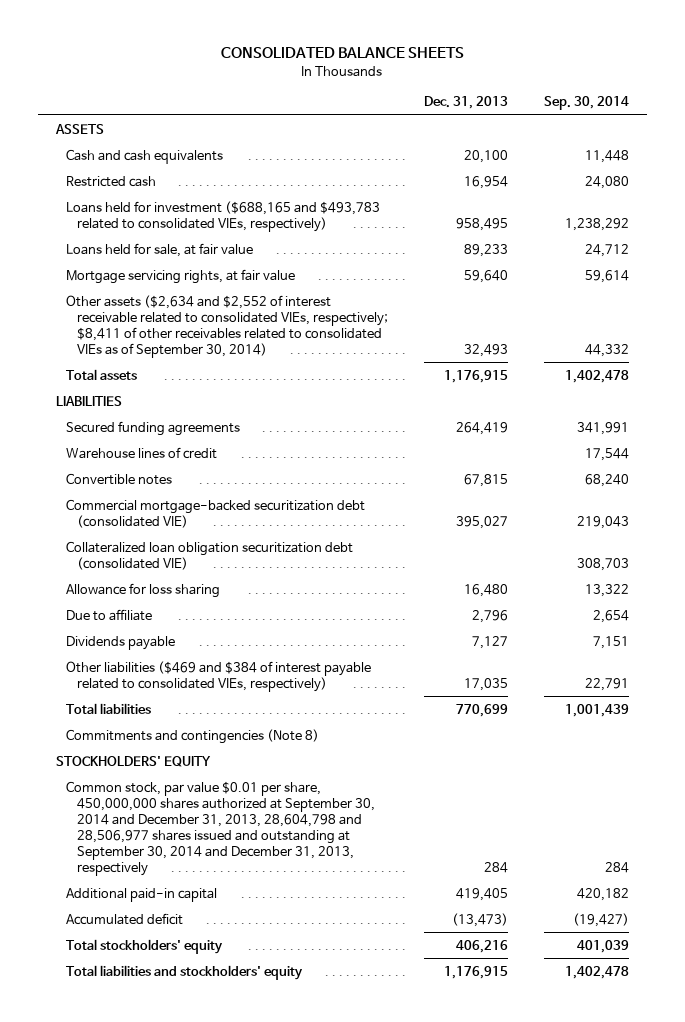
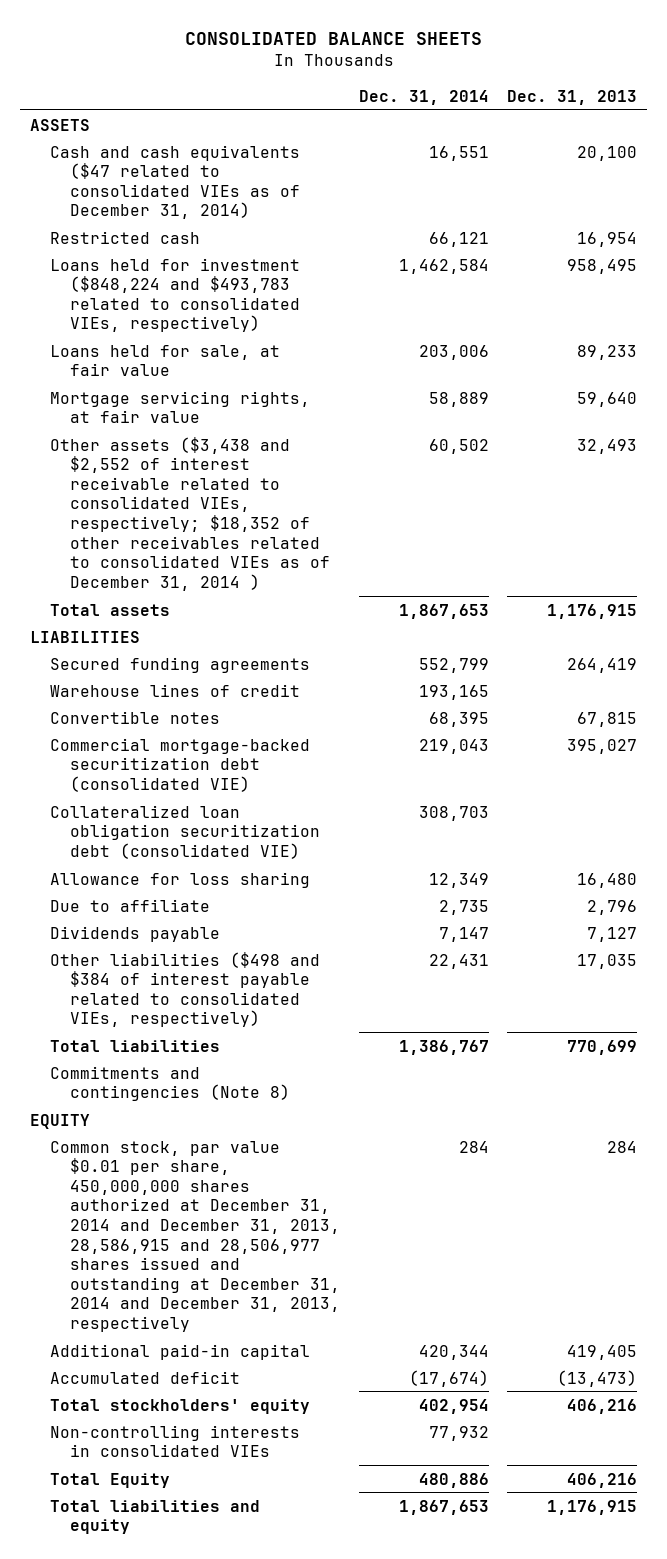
- | Dec. 31, 2013 | Sep. 30, 2014
+ | Dec. 31, 2014 | Dec. 31, 2013
- Cash and cash equivalents | 20,100 | 11,448
+ Cash and cash equivalents ($47 related to consolidated VIEs as of December 31, 2014) | 16,551 | 20,100
- Loans held for investment ($688,165 and $493,783 related to consolidated VIEs, respectively) | 958,495 | 1,238,292
+ Loans held for investment ($848,224 and $493,783 related to consolidated VIEs, respectively) | 1,462,584 | 958,495
- Other assets ($2,634 and $2,552 of interest receivable related to consolidated VIEs, respectively; $8,411 of other receivables related to consolidated VIEs as of September 30, 2014) | 32,493 | 44,332
+ Other assets ($3,438 and $2,552 of interest receivable related to consolidated VIEs, respectively; $18,352 of other receivables related to consolidated VIEs as of December 31, 2014 ) | 60,502 | 32,493
- Other liabilities ($469 and $384 of interest payable related to consolidated VIEs, respectively) | 17,035 | 22,791
+ Other liabilities ($498 and $384 of interest payable related to consolidated VIEs, respectively) | 22,431 | 17,035
- STOCKHOLDERS' EQUITY
- Common stock, par value $0.01 per share, 450,000,000 shares authorized at September 30, 2014 and December 31, 2013, 28,604,798 and 28,506,977 shares issued and outstanding at September 30, 2014 and December 31, 2013, respectively | 284 | 284
+ EQUITY
+ Common stock, par value $0.01 per share, 450,000,000 shares authorized at December 31, 2014 and December 31, 2013, 28,586,915 and 28,506,977 shares issued and outstanding at December 31, 2014 and December 31, 2013, respectively | 284 | 284
- Total liabilities and stockholders' equity | 1,176,915 | 1,402,478
+ Non-controlling interests in consolidated VIEs | 77,932 |
+ Total Equity | 480,886 | 406,216
+ Total liabilities and equity | 1,867,653 | 1,176,915

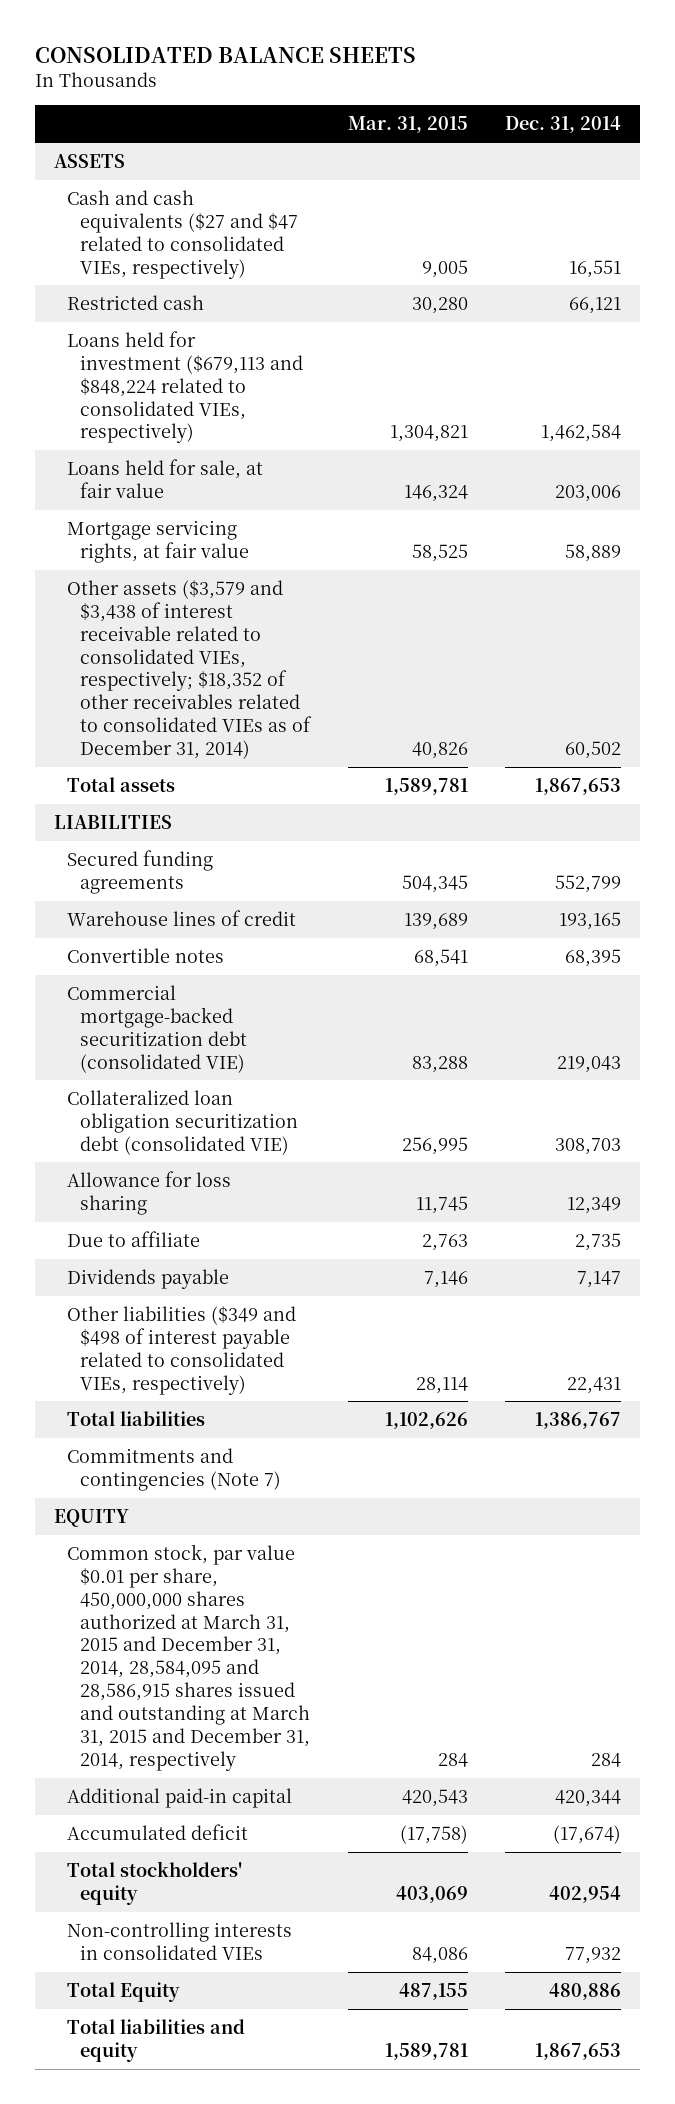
- | Dec. 31, 2014 | Dec. 31, 2013
+ | Mar. 31, 2015 | Dec. 31, 2014
- Cash and cash equivalents ($47 related to consolidated VIEs as of December 31, 2014) | 16,551 | 20,100
+ Cash and cash equivalents ($27 and $47 related to consolidated VIEs, respectively) | 9,005 | 16,551
- Loans held for investment ($848,224 and $493,783 related to consolidated VIEs, respectively) | 1,462,584 | 958,495
+ Loans held for investment ($679,113 and $848,224 related to consolidated VIEs, respectively) | 1,304,821 | 1,462,584
- Other assets ($3,438 and $2,552 of interest receivable related to consolidated VIEs, respectively; $18,352 of other receivables related to consolidated VIEs as of December 31, 2014 ) | 60,502 | 32,493
+ Other assets ($3,579 and $3,438 of interest receivable related to consolidated VIEs, respectively; $18,352 of other receivables related to consolidated VIEs as of December 31, 2014) | 40,826 | 60,502
- Other liabilities ($498 and $384 of interest payable related to consolidated VIEs, respectively) | 22,431 | 17,035
+ Other liabilities ($349 and $498 of interest payable related to consolidated VIEs, respectively) | 28,114 | 22,431
- Commitments and contingencies (Note 8)
+ Commitments and contingencies (Note 7)
- Common stock, par value $0.01 per share, 450,000,000 shares authorized at December 31, 2014 and December 31, 2013, 28,586,915 and 28,506,977 shares issued and outstanding at December 31, 2014 and December 31, 2013, respectively | 284 | 284
+ Common stock, par value $0.01 per share, 450,000,000 shares authorized at March 31, 2015 and December 31, 2014, 28,584,095 and 28,586,915 shares issued and outstanding at March 31, 2015 and December 31, 2014, respectively | 284 | 284

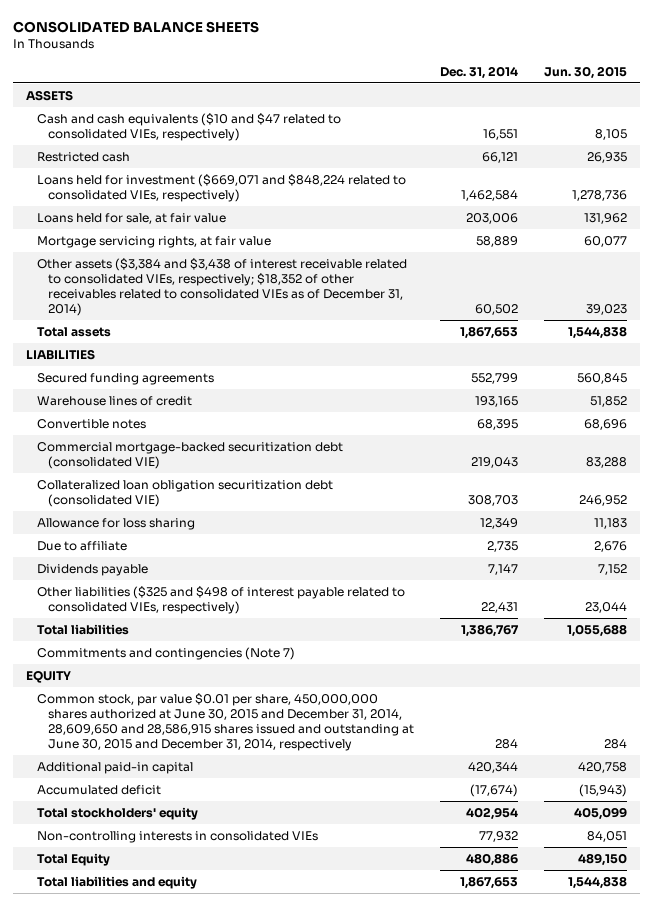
- | Mar. 31, 2015 | Dec. 31, 2014
+ | Dec. 31, 2014 | Jun. 30, 2015
- Cash and cash equivalents ($27 and $47 related to consolidated VIEs, respectively) | 9,005 | 16,551
+ Cash and cash equivalents ($10 and $47 related to consolidated VIEs, respectively) | 16,551 | 8,105
- Loans held for investment ($679,113 and $848,224 related to consolidated VIEs, respectively) | 1,304,821 | 1,462,584
+ Loans held for investment ($669,071 and $848,224 related to consolidated VIEs, respectively) | 1,462,584 | 1,278,736
- Other assets ($3,579 and $3,438 of interest receivable related to consolidated VIEs, respectively; $18,352 of other receivables related to consolidated VIEs as of December 31, 2014) | 40,826 | 60,502
+ Other assets ($3,384 and $3,438 of interest receivable related to consolidated VIEs, respectively; $18,352 of other receivables related to consolidated VIEs as of December 31, 2014) | 60,502 | 39,023
- Other liabilities ($349 and $498 of interest payable related to consolidated VIEs, respectively) | 28,114 | 22,431
+ Other liabilities ($325 and $498 of interest payable related to consolidated VIEs, respectively) | 22,431 | 23,044
- Common stock, par value $0.01 per share, 450,000,000 shares authorized at March 31, 2015 and December 31, 2014, 28,584,095 and 28,586,915 shares issued and outstanding at March 31, 2015 and December 31, 2014, respectively | 284 | 284
+ Common stock, par value $0.01 per share, 450,000,000 shares authorized at June 30, 2015 and December 31, 2014, 28,609,650 and 28,586,915 shares issued and outstanding at June 30, 2015 and December 31, 2014, respectively | 284 | 284

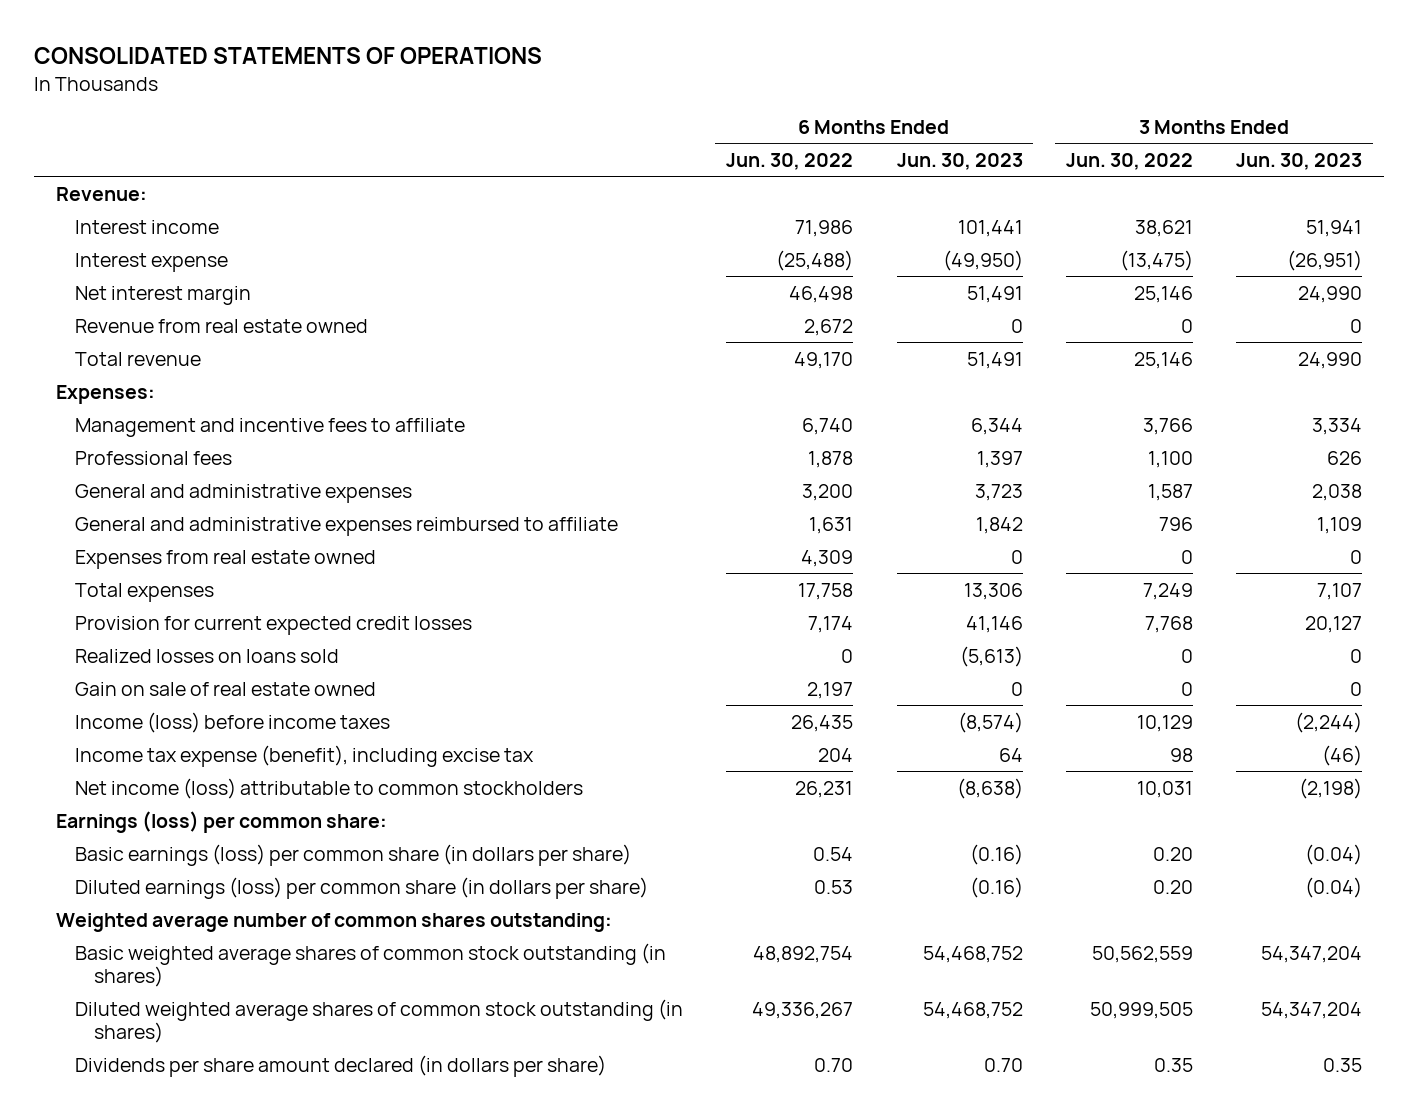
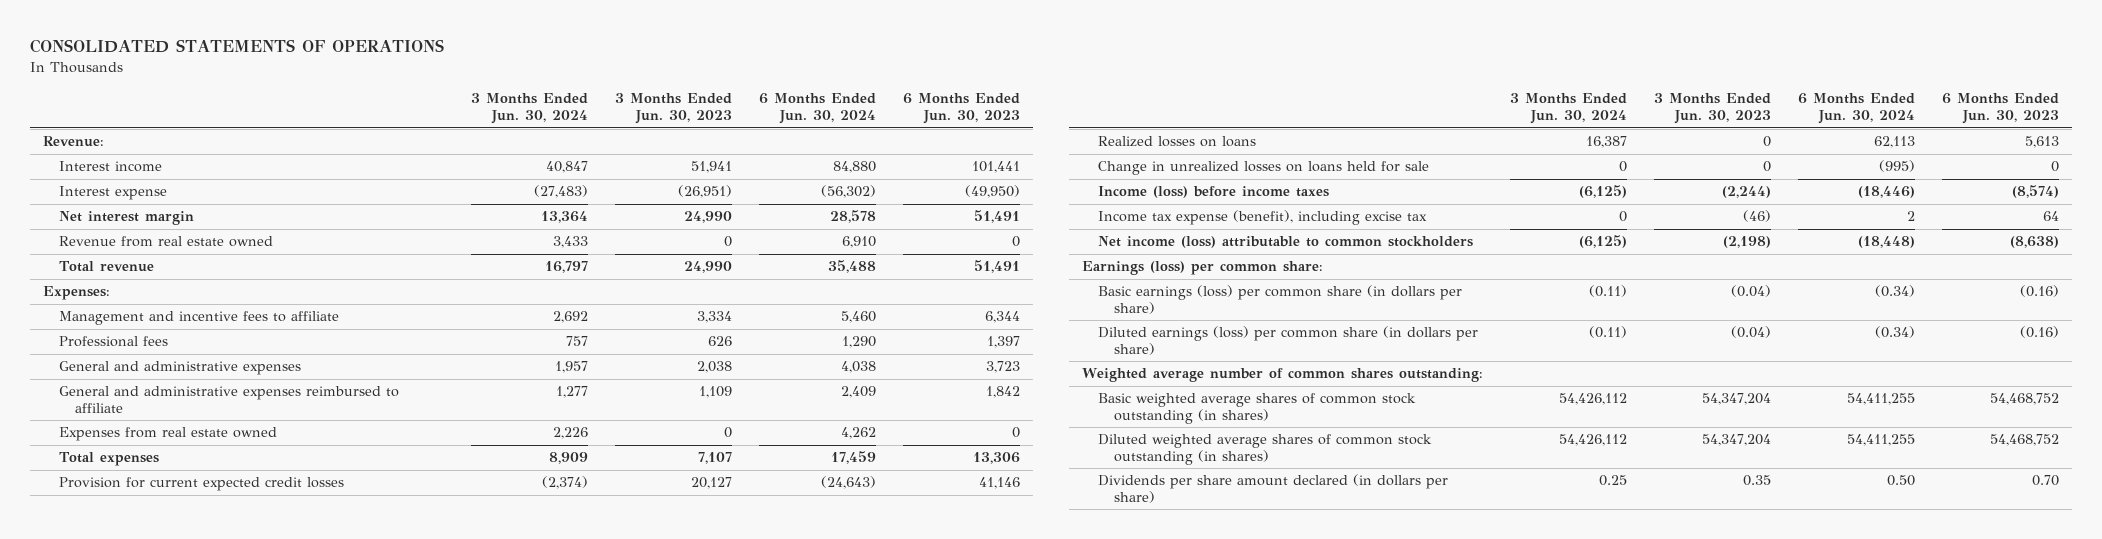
- | 6 Months Ended Jun. 30, 2022 | 6 Months Ended Jun. 30, 2023 | 3 Months Ended Jun. 30, 2022 | 3 Months Ended Jun. 30, 2023
+ | 3 Months Ended Jun. 30, 2024 | 3 Months Ended Jun. 30, 2023 | 6 Months Ended Jun. 30, 2024 | 6 Months Ended Jun. 30, 2023
- Realized losses on loans sold | 0 | (5,613) | 0 | 0
- Gain on sale of real estate owned | 2,197 | 0 | 0 | 0
+ Realized losses on loans | 16,387 | 0 | 62,113 | 5,613
+ Change in unrealized losses on loans held for sale | 0 | 0 | (995) | 0

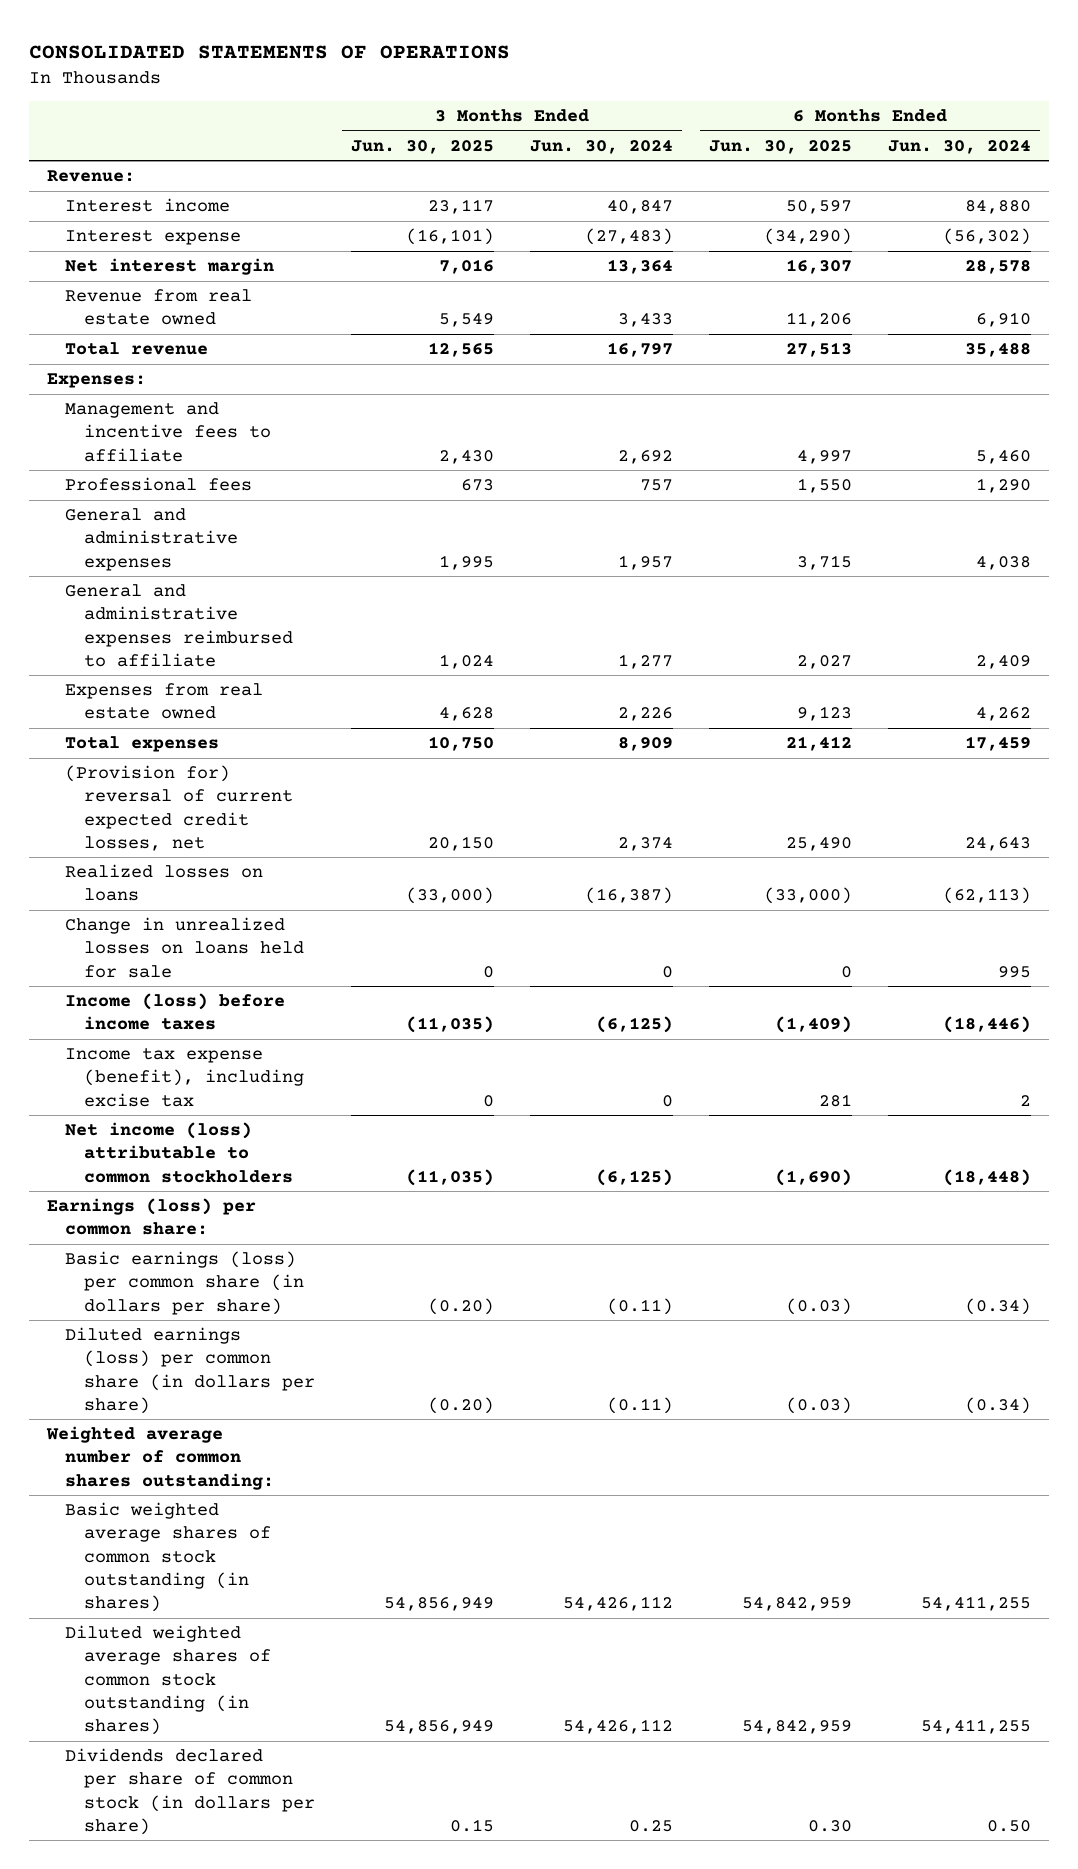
- | 3 Months Ended Jun. 30, 2024 | 3 Months Ended Jun. 30, 2023 | 6 Months Ended Jun. 30, 2024 | 6 Months Ended Jun. 30, 2023
+ | 3 Months Ended Jun. 30, 2025 | 3 Months Ended Jun. 30, 2024 | 6 Months Ended Jun. 30, 2025 | 6 Months Ended Jun. 30, 2024
- Provision for current expected credit losses | (2,374) | 20,127 | (24,643) | 41,146
- Realized losses on loans | 16,387 | 0 | 62,113 | 5,613
- Change in unrealized losses on loans held for sale | 0 | 0 | (995) | 0
+ (Provision for) reversal of current expected credit losses, net | 20,150 | 2,374 | 25,490 | 24,643
+ Realized losses on loans | (33,000) | (16,387) | (33,000) | (62,113)
+ Change in unrealized losses on loans held for sale | 0 | 0 | 0 | 995
- Dividends per share amount declared (in dollars per share) | 0.25 | 0.35 | 0.50 | 0.70
+ Dividends declared per share of common stock (in dollars per share) | 0.15 | 0.25 | 0.30 | 0.50

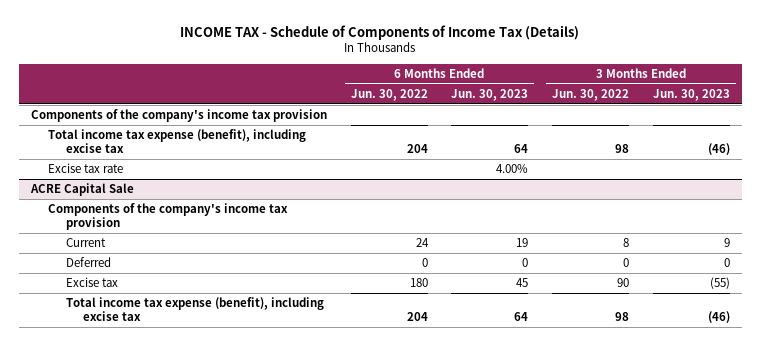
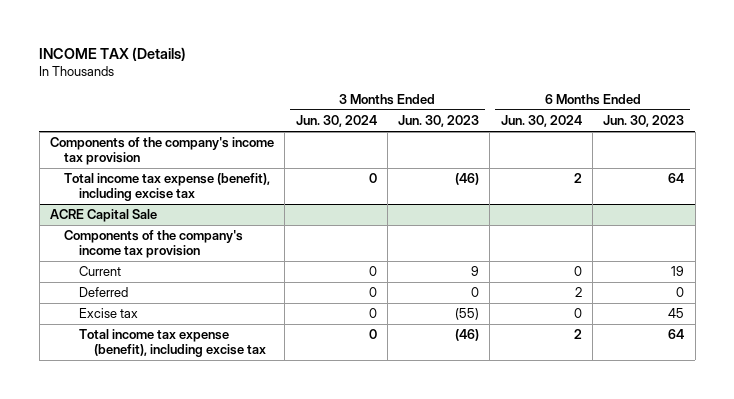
- INCOME TAX - Schedule of Components of Income Tax (Details)
+ INCOME TAX (Details)
- | 6 Months Ended Jun. 30, 2022 | 6 Months Ended Jun. 30, 2023 | 3 Months Ended Jun. 30, 2022 | 3 Months Ended Jun. 30, 2023
+ | 3 Months Ended Jun. 30, 2024 | 3 Months Ended Jun. 30, 2023 | 6 Months Ended Jun. 30, 2024 | 6 Months Ended Jun. 30, 2023
- Excise tax rate | | 4.00% | |

